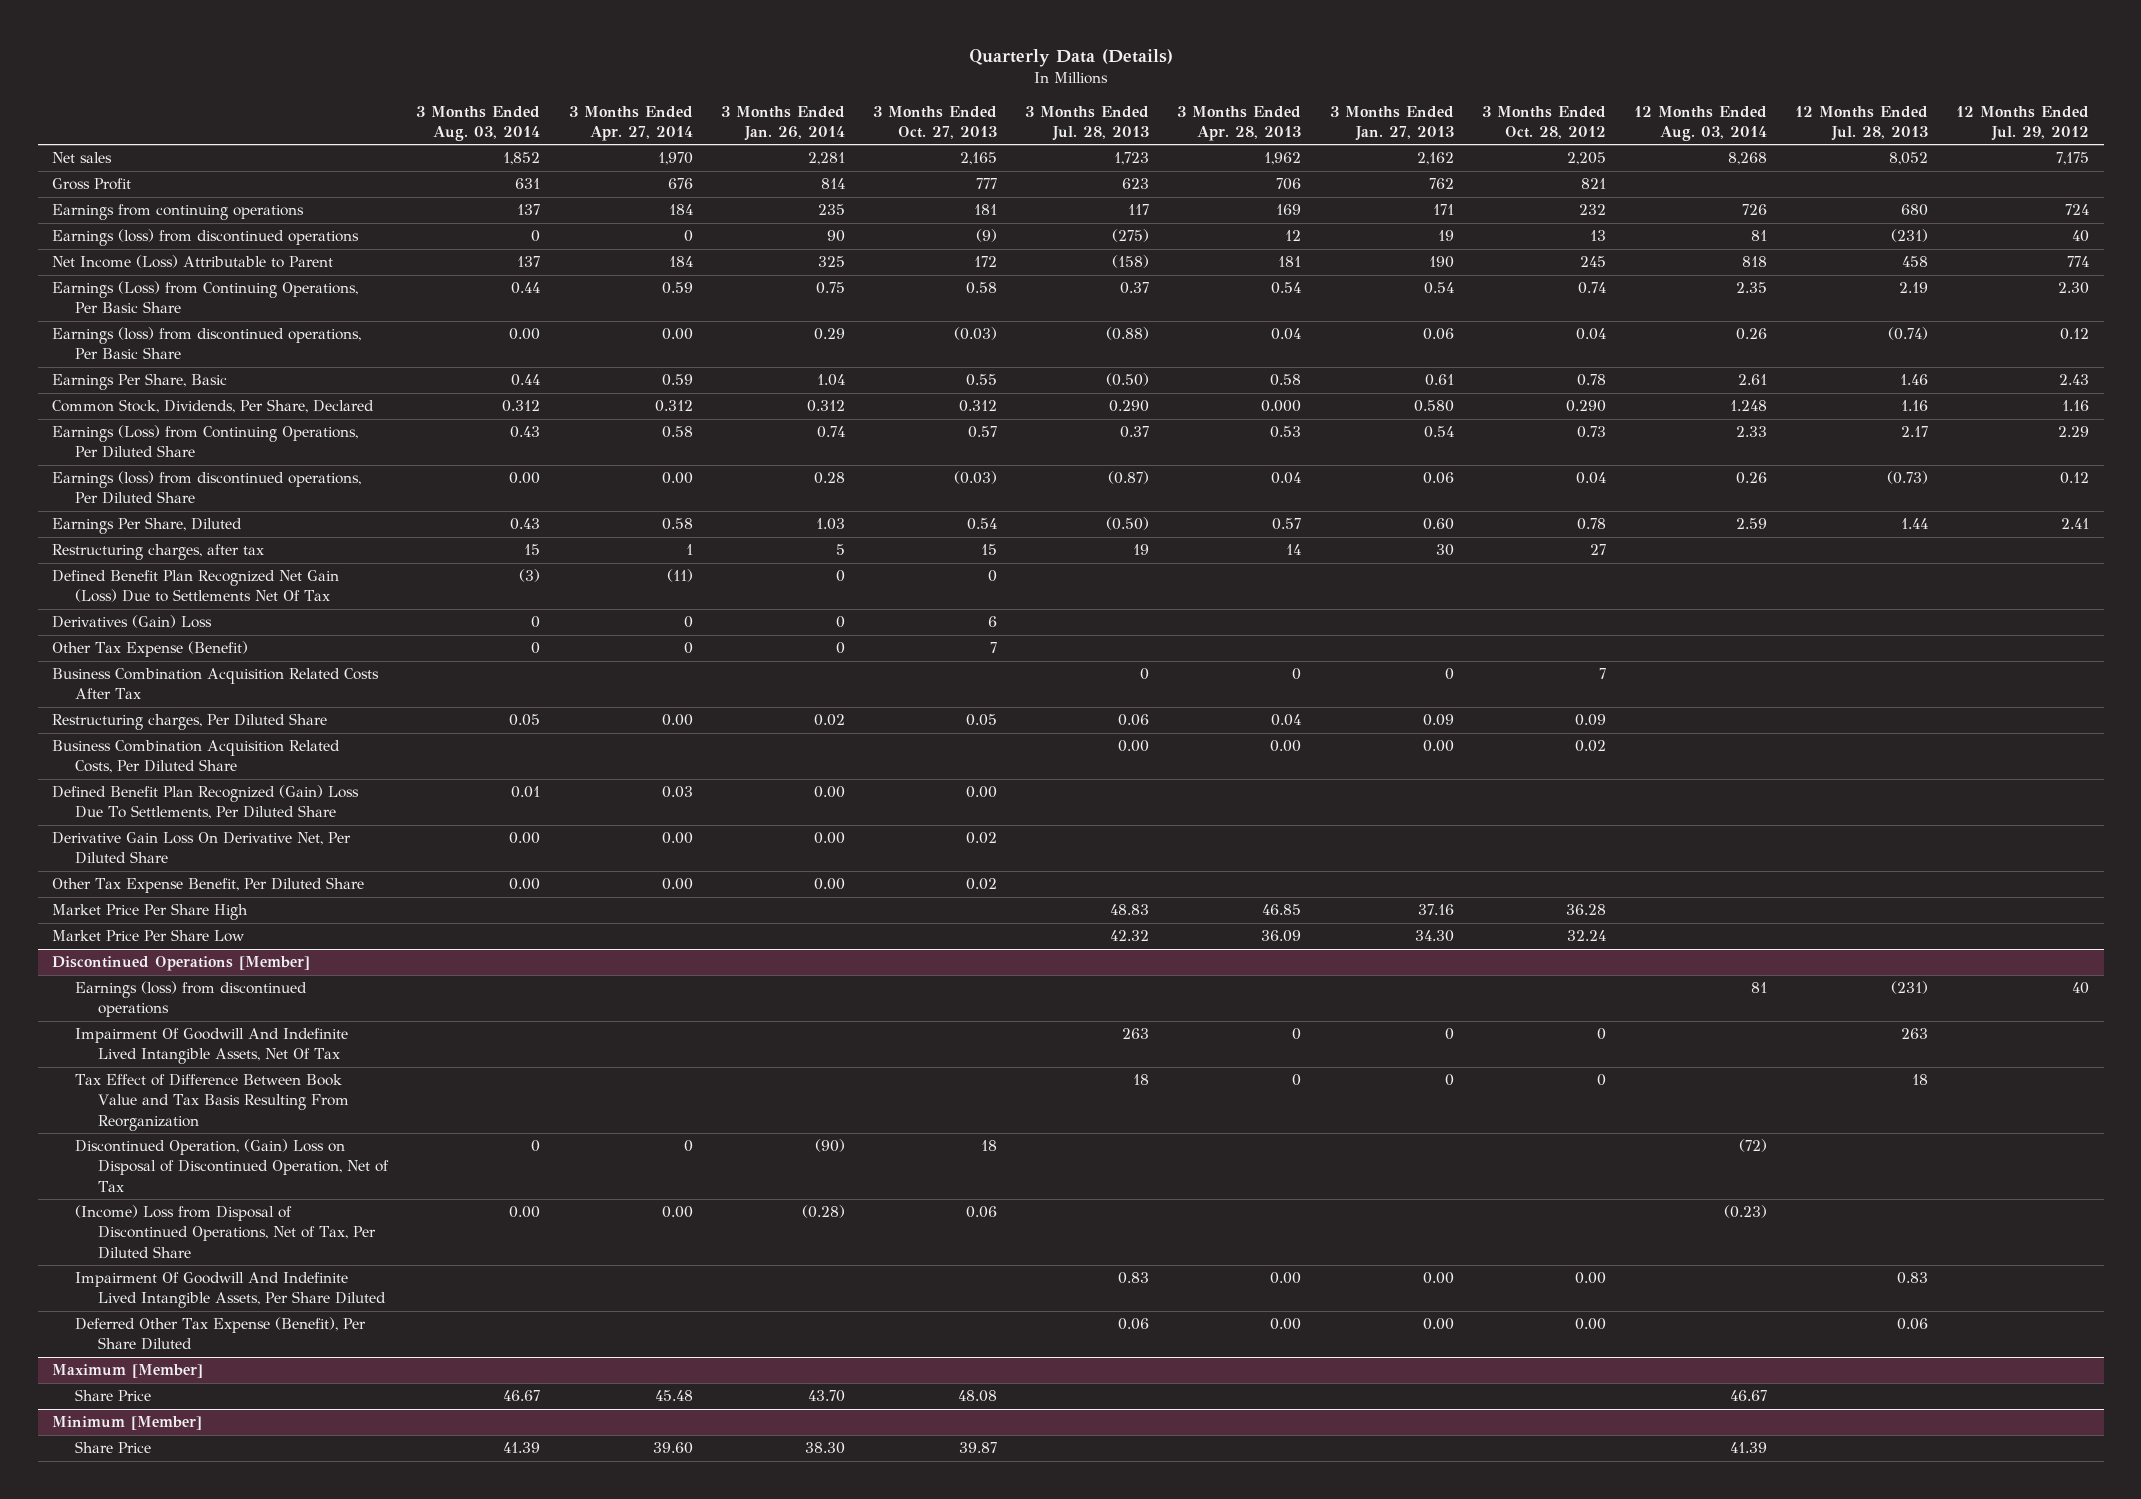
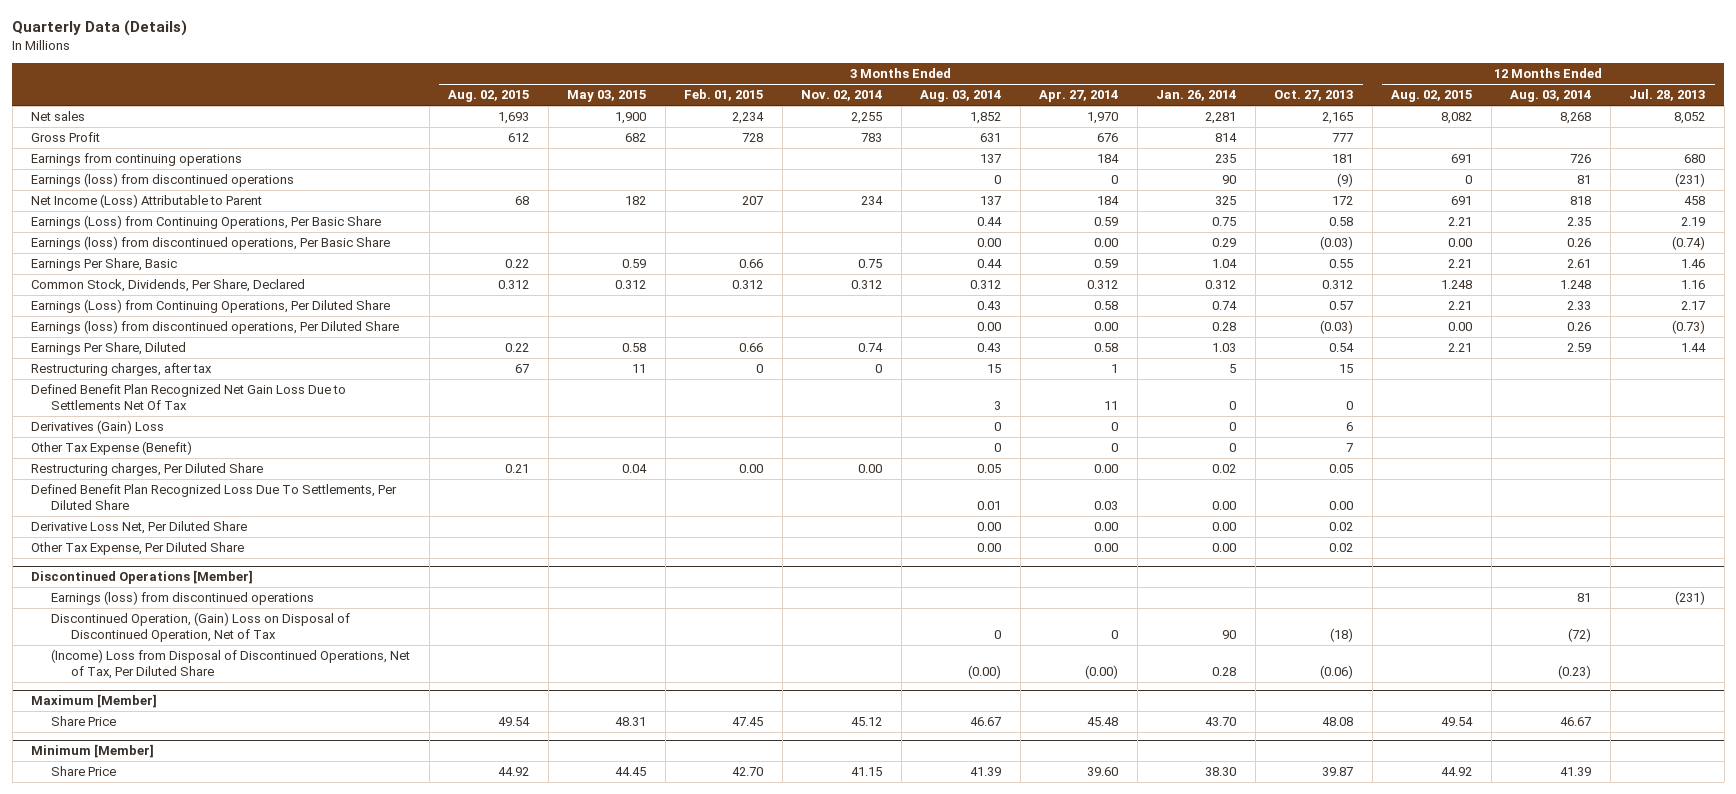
- | 3 Months Ended Aug. 03, 2014 | 3 Months Ended Apr. 27, 2014 | 3 Months Ended Jan. 26, 2014 | 3 Months Ended Oct. 27, 2013 | 3 Months Ended Jul. 28, 2013 | 3 Months Ended Apr. 28, 2013 | 3 Months Ended Jan. 27, 2013 | 3 Months Ended Oct. 28, 2012 | 12 Months Ended Aug. 03, 2014 | 12 Months Ended Jul. 28, 2013 | 12 Months Ended Jul. 29, 2012
+ | 3 Months Ended Aug. 02, 2015 | 3 Months Ended May 03, 2015 | 3 Months Ended Feb. 01, 2015 | 3 Months Ended Nov. 02, 2014 | 3 Months Ended Aug. 03, 2014 | 3 Months Ended Apr. 27, 2014 | 3 Months Ended Jan. 26, 2014 | 3 Months Ended Oct. 27, 2013 | 12 Months Ended Aug. 02, 2015 | 12 Months Ended Aug. 03, 2014 | 12 Months Ended Jul. 28, 2013
- Defined Benefit Plan Recognized Net Gain (Loss) Due to Settlements Net Of Tax | (3) | (11) | 0 | 0 | | | | | | |
+ Defined Benefit Plan Recognized Net Gain Loss Due to Settlements Net Of Tax | | | | | 3 | 11 | 0 | 0 | | |
- Business Combination Acquisition Related Costs After Tax | | | | | 0 | 0 | 0 | 7 | | |
- Business Combination Acquisition Related Costs, Per Diluted Share | | | | | 0.00 | 0.00 | 0.00 | 0.02 | | |
- Defined Benefit Plan Recognized (Gain) Loss Due To Settlements, Per Diluted Share | 0.01 | 0.03 | 0.00 | 0.00 | | | | | | |
- Derivative Gain Loss On Derivative Net, Per Diluted Share | 0.00 | 0.00 | 0.00 | 0.02 | | | | | | |
- Other Tax Expense Benefit, Per Diluted Share | 0.00 | 0.00 | 0.00 | 0.02 | | | | | | |
- Market Price Per Share High | | | | | 48.83 | 46.85 | 37.16 | 36.28 | | |
- Market Price Per Share Low | | | | | 42.32 | 36.09 | 34.30 | 32.24 | | |
+ Defined Benefit Plan Recognized Loss Due To Settlements, Per Diluted Share | | | | | 0.01 | 0.03 | 0.00 | 0.00 | | |
+ Derivative Loss Net, Per Diluted Share | | | | | 0.00 | 0.00 | 0.00 | 0.02 | | |
+ Other Tax Expense, Per Diluted Share | | | | | 0.00 | 0.00 | 0.00 | 0.02 | | |
@ Discontinued Operations [Member]
- Impairment Of Goodwill And Indefinite Lived Intangible Assets, Net Of Tax | | | | | 263 | 0 | 0 | 0 | | 263 |
- Tax Effect of Difference Between Book Value and Tax Basis Resulting From Reorganization | | | | | 18 | 0 | 0 | 0 | | 18 |
- Discontinued Operation, (Gain) Loss on Disposal of Discontinued Operation, Net of Tax | 0 | 0 | (90) | 18 | | | | | (72) | |
- (Income) Loss from Disposal of Discontinued Operations, Net of Tax, Per Diluted Share | 0.00 | 0.00 | (0.28) | 0.06 | | | | | (0.23) | |
- Impairment Of Goodwill And Indefinite Lived Intangible Assets, Per Share Diluted | | | | | 0.83 | 0.00 | 0.00 | 0.00 | | 0.83 |
- Deferred Other Tax Expense (Benefit), Per Share Diluted | | | | | 0.06 | 0.00 | 0.00 | 0.00 | | 0.06 |
+ Discontinued Operation, (Gain) Loss on Disposal of Discontinued Operation, Net of Tax | | | | | 0 | 0 | 90 | (18) | | (72) |
+ (Income) Loss from Disposal of Discontinued Operations, Net of Tax, Per Diluted Share | | | | | (0.00) | (0.00) | 0.28 | (0.06) | | (0.23) |

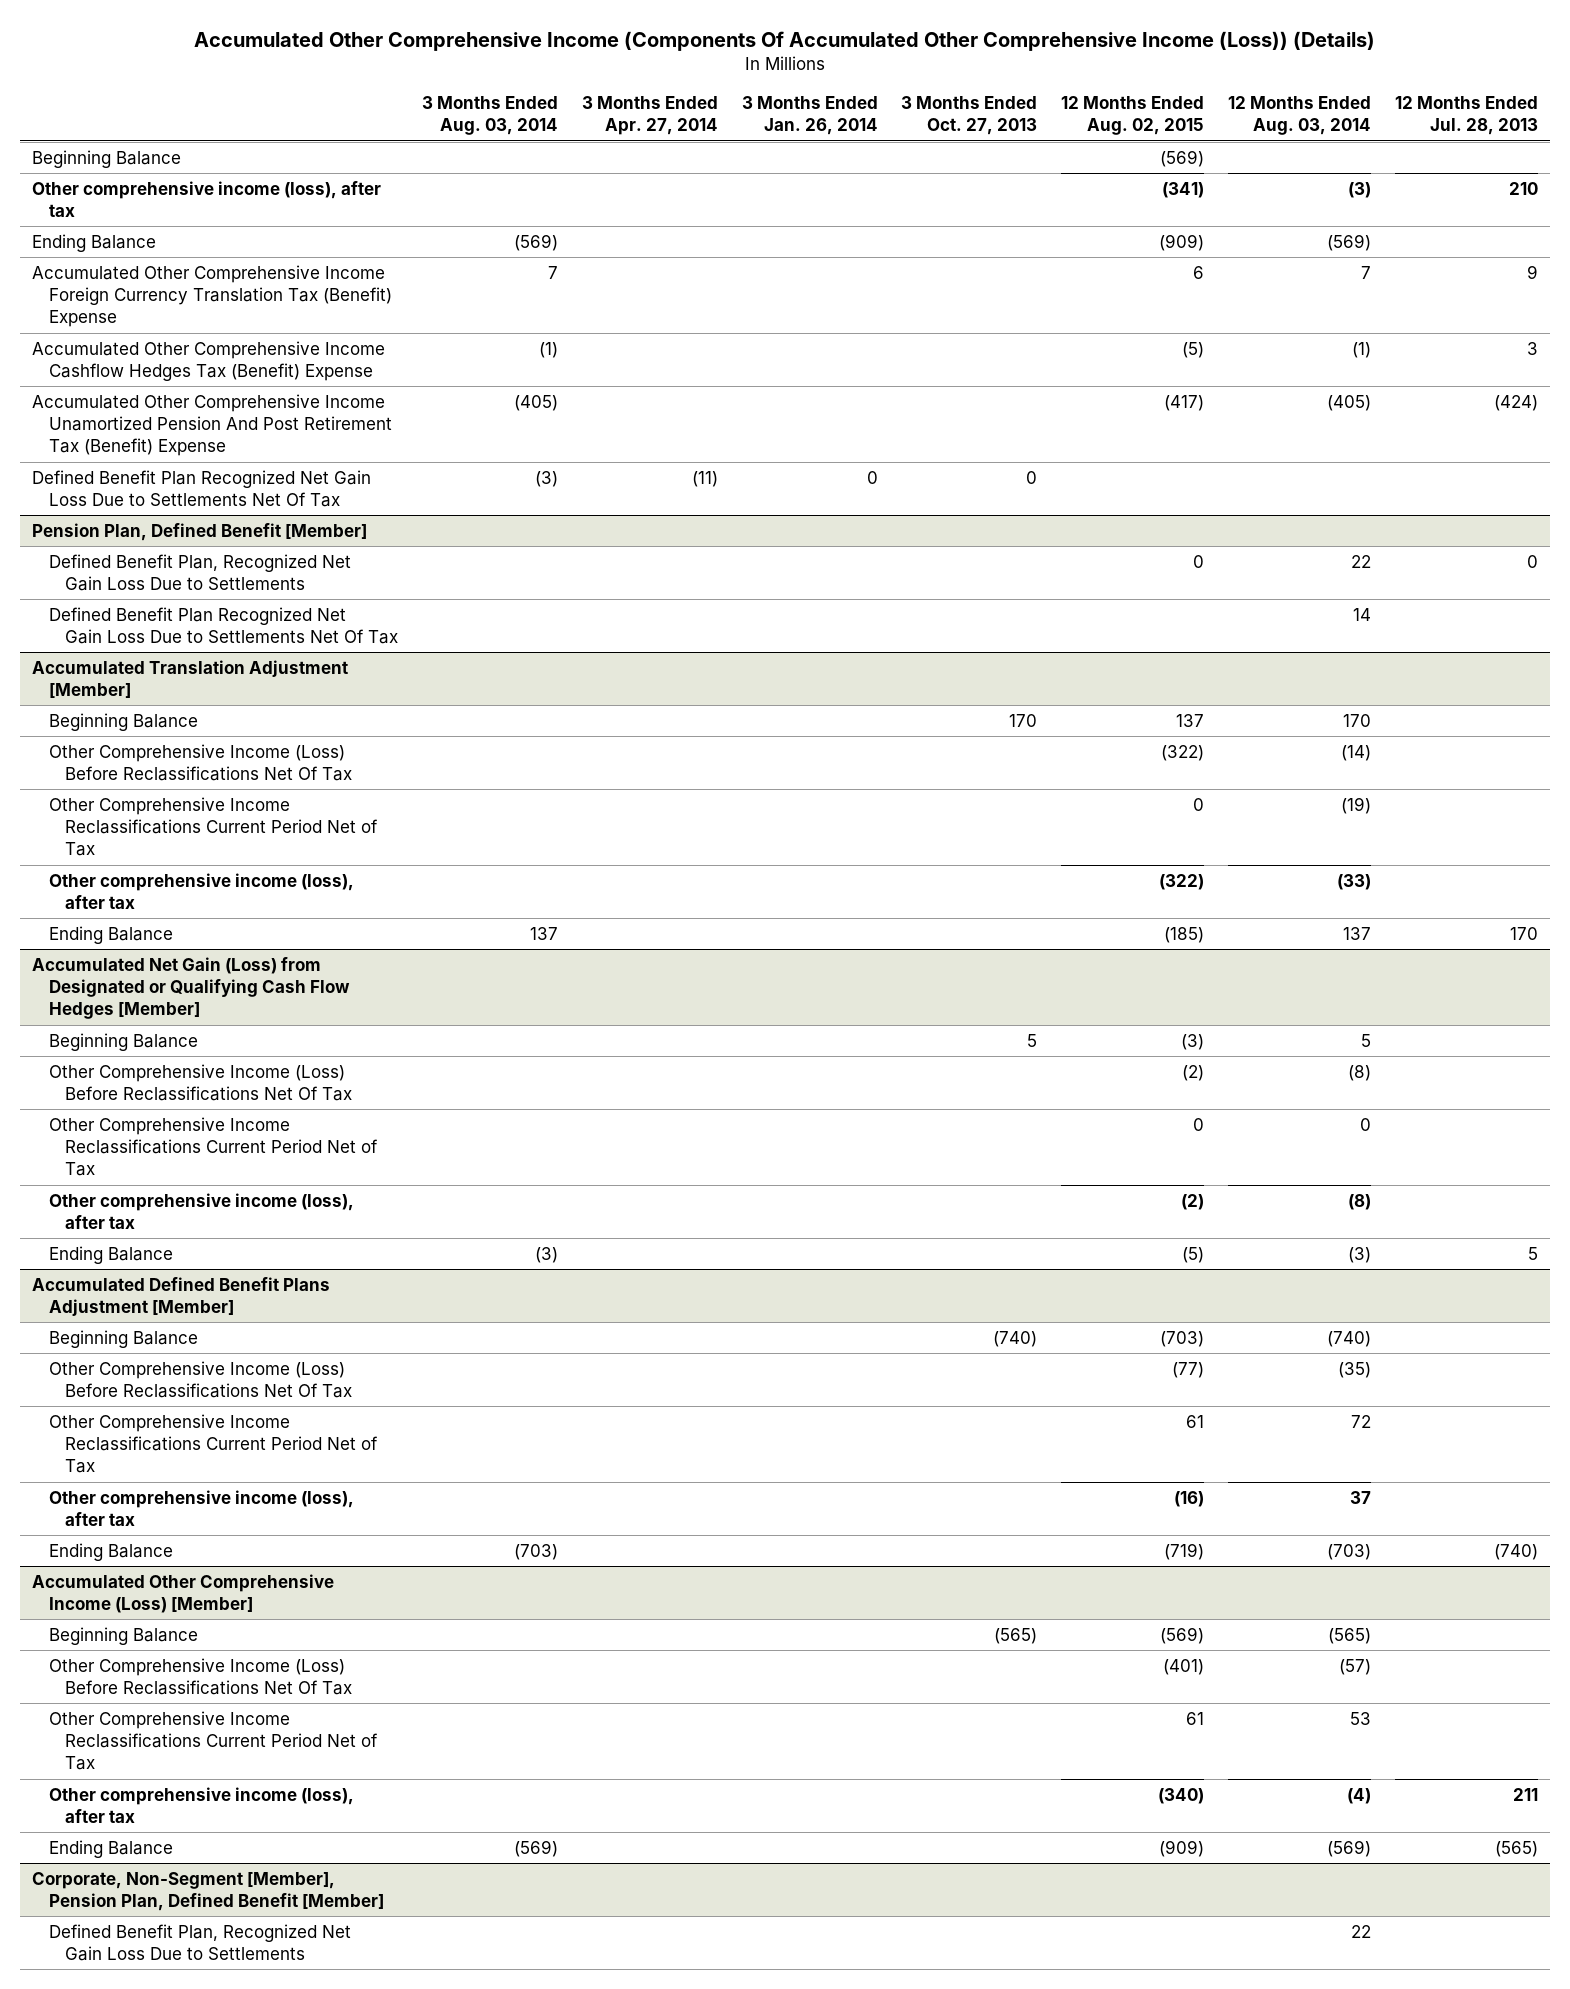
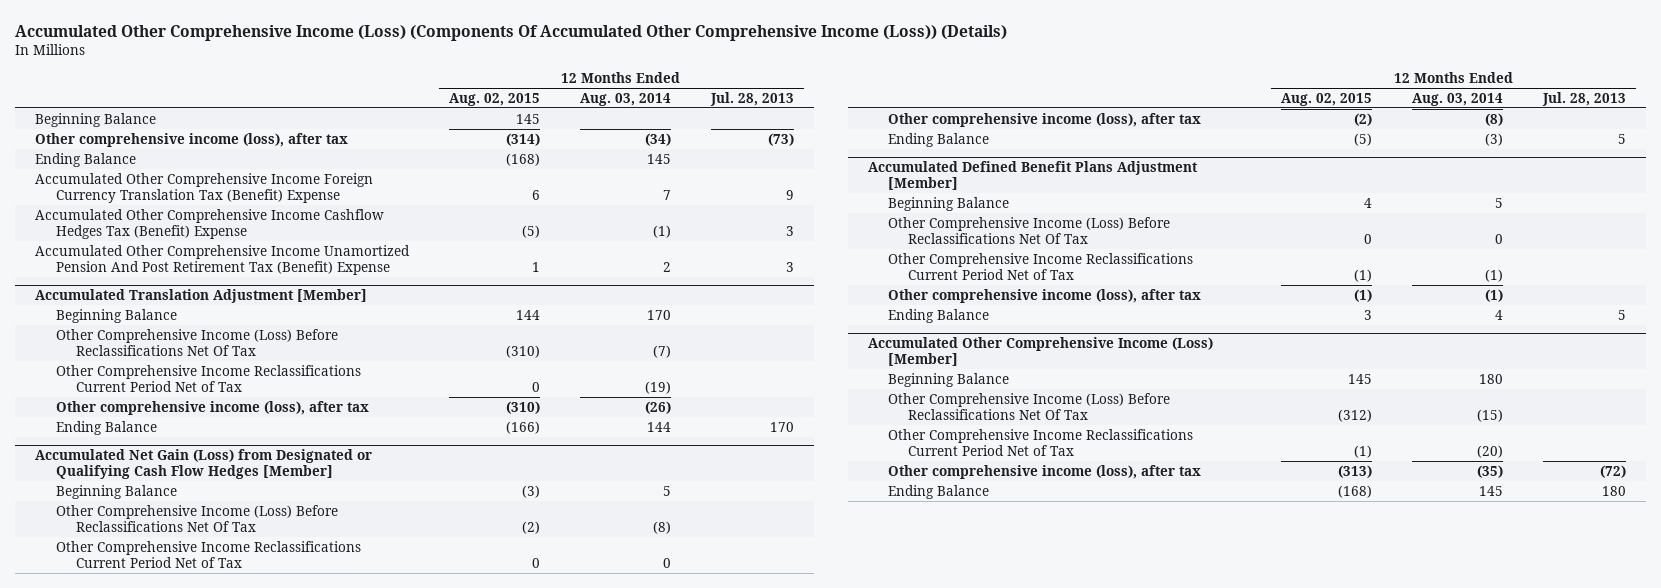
- Accumulated Other Comprehensive Income (Components Of Accumulated Other Comprehensive Income (Loss)) (Details)
+ Accumulated Other Comprehensive Income (Loss) (Components Of Accumulated Other Comprehensive Income (Loss)) (Details)
- | 3 Months Ended Aug. 03, 2014 | 3 Months Ended Apr. 27, 2014 | 3 Months Ended Jan. 26, 2014 | 3 Months Ended Oct. 27, 2013 | 12 Months Ended Aug. 02, 2015 | 12 Months Ended Aug. 03, 2014 | 12 Months Ended Jul. 28, 2013
+ | 12 Months Ended Aug. 02, 2015 | 12 Months Ended Aug. 03, 2014 | 12 Months Ended Jul. 28, 2013
- Beginning Balance | | | | | (569) | |
- Other comprehensive income (loss), after tax | | | | | (341) | (3) | 210
- Ending Balance | (569) | | | | (909) | (569) |
+ Beginning Balance | 145 | |
+ Other comprehensive income (loss), after tax | (314) | (34) | (73)
+ Ending Balance | (168) | 145 |
- Accumulated Other Comprehensive Income Unamortized Pension And Post Retirement Tax (Benefit) Expense | (405) | | | | (417) | (405) | (424)
- Defined Benefit Plan Recognized Net Gain Loss Due to Settlements Net Of Tax | (3) | (11) | 0 | 0 | | |
- Pension Plan, Defined Benefit [Member]
- Defined Benefit Plan, Recognized Net Gain Loss Due to Settlements | | | | | 0 | 22 | 0
- Defined Benefit Plan Recognized Net Gain Loss Due to Settlements Net Of Tax | | | | | | 14 |
+ Accumulated Other Comprehensive Income Unamortized Pension And Post Retirement Tax (Benefit) Expense | 1 | 2 | 3
@ Accumulated Translation Adjustment [Member]
- Beginning Balance | | | | 170 | 137 | 170 |
- Other Comprehensive Income (Loss) Before Reclassifications Net Of Tax | | | | | (322) | (14) |
+ Beginning Balance | 144 | 170 |
+ Other Comprehensive Income (Loss) Before Reclassifications Net Of Tax | (310) | (7) |
- Other comprehensive income (loss), after tax | | | | | (322) | (33) |
- Ending Balance | 137 | | | | (185) | 137 | 170
+ Other comprehensive income (loss), after tax | (310) | (26) |
+ Ending Balance | (166) | 144 | 170
@ Accumulated Defined Benefit Plans Adjustment [Member]
- Beginning Balance | | | | (740) | (703) | (740) |
- Other Comprehensive Income (Loss) Before Reclassifications Net Of Tax | | | | | (77) | (35) |
- Other Comprehensive Income Reclassifications Current Period Net of Tax | | | | | 61 | 72 |
- Other comprehensive income (loss), after tax | | | | | (16) | 37 |
- Ending Balance | (703) | | | | (719) | (703) | (740)
+ Beginning Balance | 4 | 5 |
+ Other Comprehensive Income (Loss) Before Reclassifications Net Of Tax | 0 | 0 |
+ Other Comprehensive Income Reclassifications Current Period Net of Tax | (1) | (1) |
+ Other comprehensive income (loss), after tax | (1) | (1) |
+ Ending Balance | 3 | 4 | 5
@ Accumulated Other Comprehensive Income (Loss) [Member]
- Beginning Balance | | | | (565) | (569) | (565) |
- Other Comprehensive Income (Loss) Before Reclassifications Net Of Tax | | | | | (401) | (57) |
- Other Comprehensive Income Reclassifications Current Period Net of Tax | | | | | 61 | 53 |
- Other comprehensive income (loss), after tax | | | | | (340) | (4) | 211
- Ending Balance | (569) | | | | (909) | (569) | (565)
- Corporate, Non-Segment [Member], Pension Plan, Defined Benefit [Member]
- Defined Benefit Plan, Recognized Net Gain Loss Due to Settlements | | | | | | 22 |
@ Accumulated Other Comprehensive Income (Loss) [Member]
+ Beginning Balance | 145 | 180 |
+ Other Comprehensive Income (Loss) Before Reclassifications Net Of Tax | (312) | (15) |
+ Other Comprehensive Income Reclassifications Current Period Net of Tax | (1) | (20) |
+ Other comprehensive income (loss), after tax | (313) | (35) | (72)
+ Ending Balance | (168) | 145 | 180

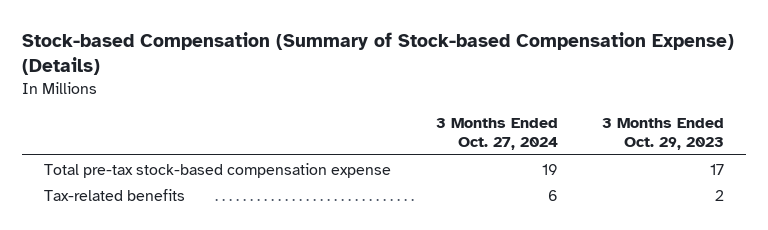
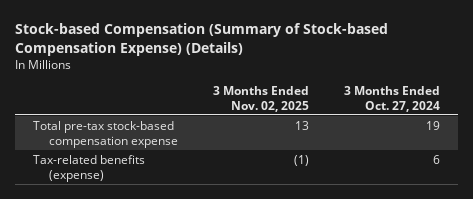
- | 3 Months Ended Oct. 27, 2024 | 3 Months Ended Oct. 29, 2023
+ | 3 Months Ended Nov. 02, 2025 | 3 Months Ended Oct. 27, 2024
- Tax-related benefits | 6 | 2
+ Tax-related benefits (expense) | (1) | 6

